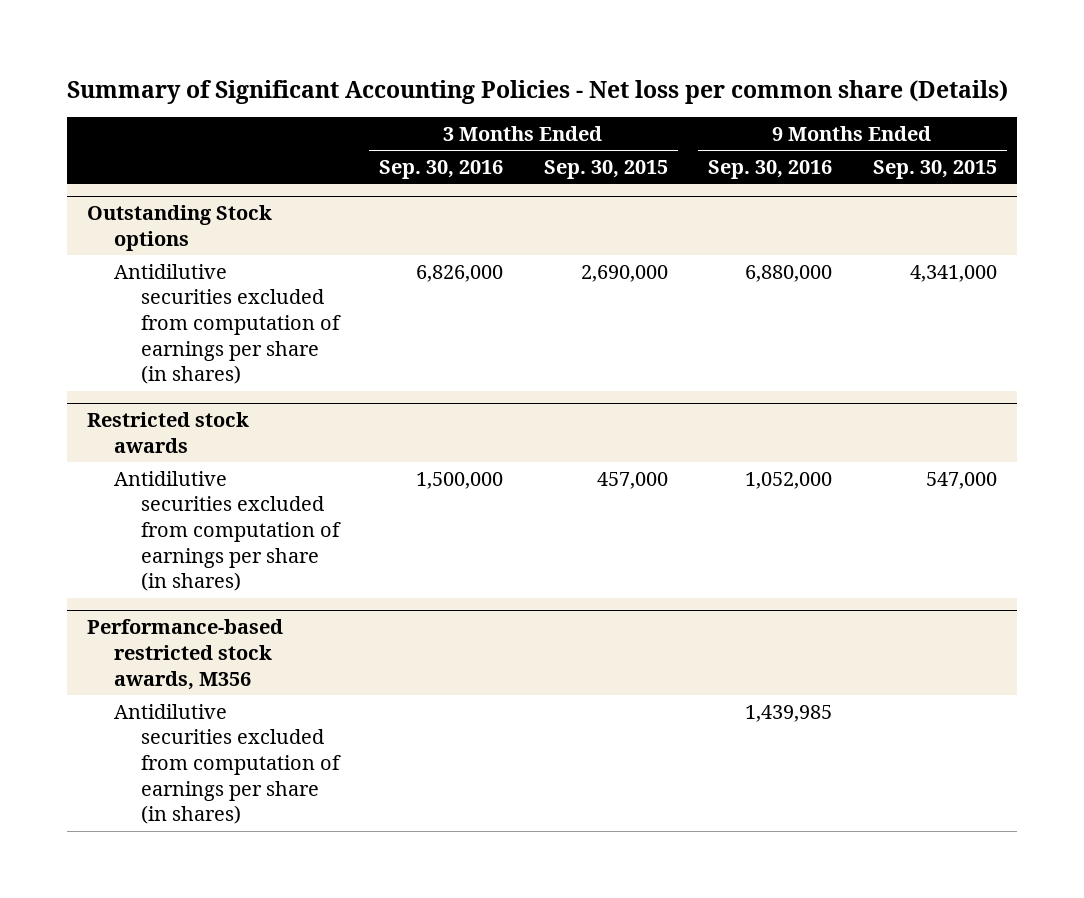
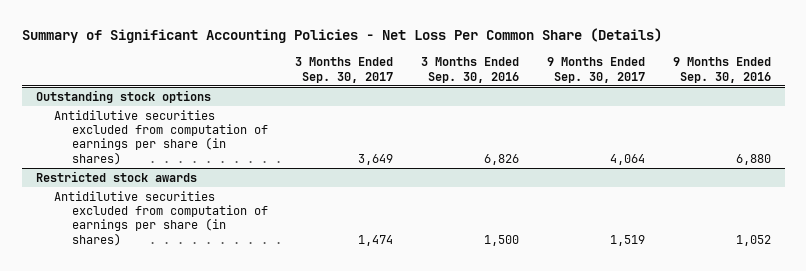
- Summary of Significant Accounting Policies - Net loss per common share (Details)
+ Summary of Significant Accounting Policies - Net Loss Per Common Share (Details)
- | 3 Months Ended Sep. 30, 2016 | 3 Months Ended Sep. 30, 2015 | 9 Months Ended Sep. 30, 2016 | 9 Months Ended Sep. 30, 2015
+ | 3 Months Ended Sep. 30, 2017 | 3 Months Ended Sep. 30, 2016 | 9 Months Ended Sep. 30, 2017 | 9 Months Ended Sep. 30, 2016
- Outstanding Stock options
- Antidilutive securities excluded from computation of earnings per share (in shares) | 6,826,000 | 2,690,000 | 6,880,000 | 4,341,000
+ Outstanding stock options
+ Antidilutive securities excluded from computation of earnings per share (in shares) | 3,649 | 6,826 | 4,064 | 6,880
@ Restricted stock awards
- Antidilutive securities excluded from computation of earnings per share (in shares) | 1,500,000 | 457,000 | 1,052,000 | 547,000
- Performance-based restricted stock awards, M356
- Antidilutive securities excluded from computation of earnings per share (in shares) | | | 1,439,985 |
@ Restricted stock awards
+ Antidilutive securities excluded from computation of earnings per share (in shares) | 1,474 | 1,500 | 1,519 | 1,052

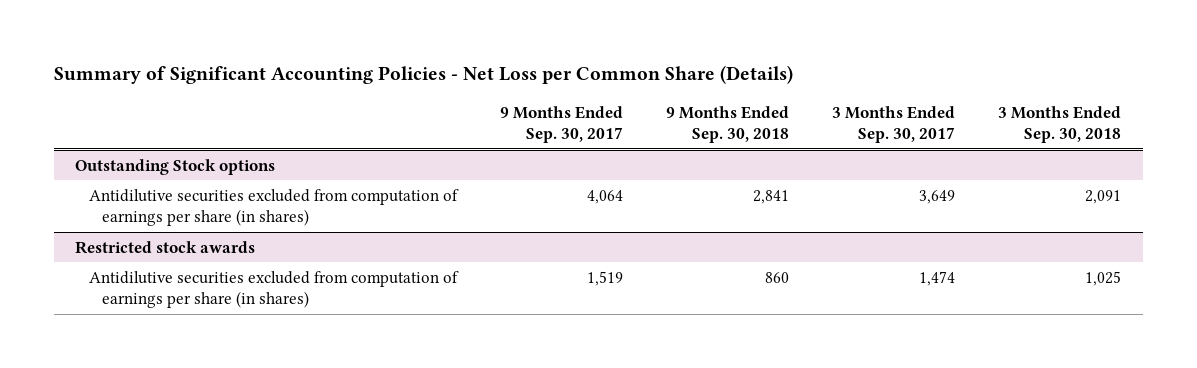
- Summary of Significant Accounting Policies - Net Loss Per Common Share (Details)
+ Summary of Significant Accounting Policies - Net Loss per Common Share (Details)
- | 3 Months Ended Sep. 30, 2017 | 3 Months Ended Sep. 30, 2016 | 9 Months Ended Sep. 30, 2017 | 9 Months Ended Sep. 30, 2016
+ | 9 Months Ended Sep. 30, 2017 | 9 Months Ended Sep. 30, 2018 | 3 Months Ended Sep. 30, 2017 | 3 Months Ended Sep. 30, 2018
- Outstanding stock options
+ Outstanding Stock options

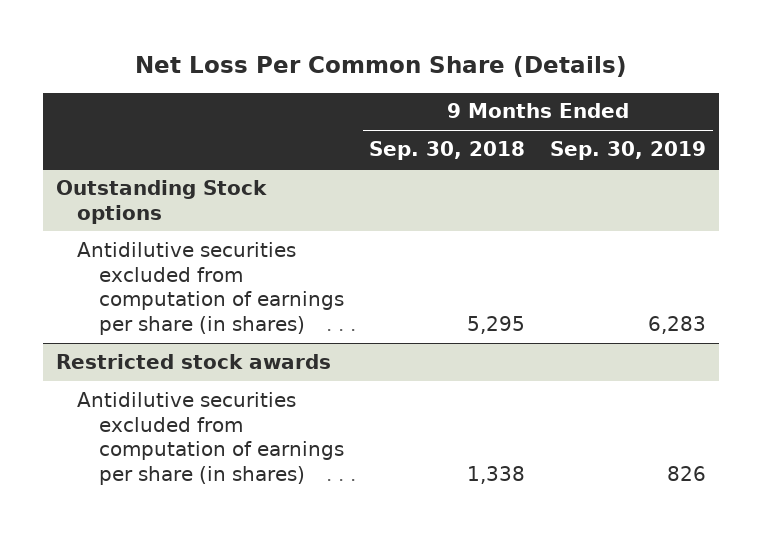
- Summary of Significant Accounting Policies - Net Loss per Common Share (Details)
+ Net Loss Per Common Share (Details)
- | 9 Months Ended Sep. 30, 2017 | 9 Months Ended Sep. 30, 2018 | 3 Months Ended Sep. 30, 2017 | 3 Months Ended Sep. 30, 2018
+ | 9 Months Ended Sep. 30, 2018 | 9 Months Ended Sep. 30, 2019
@ Outstanding Stock options
- Antidilutive securities excluded from computation of earnings per share (in shares) | 4,064 | 2,841 | 3,649 | 2,091
+ Antidilutive securities excluded from computation of earnings per share (in shares) | 5,295 | 6,283
@ Restricted stock awards
- Antidilutive securities excluded from computation of earnings per share (in shares) | 1,519 | 860 | 1,474 | 1,025
+ Antidilutive securities excluded from computation of earnings per share (in shares) | 1,338 | 826

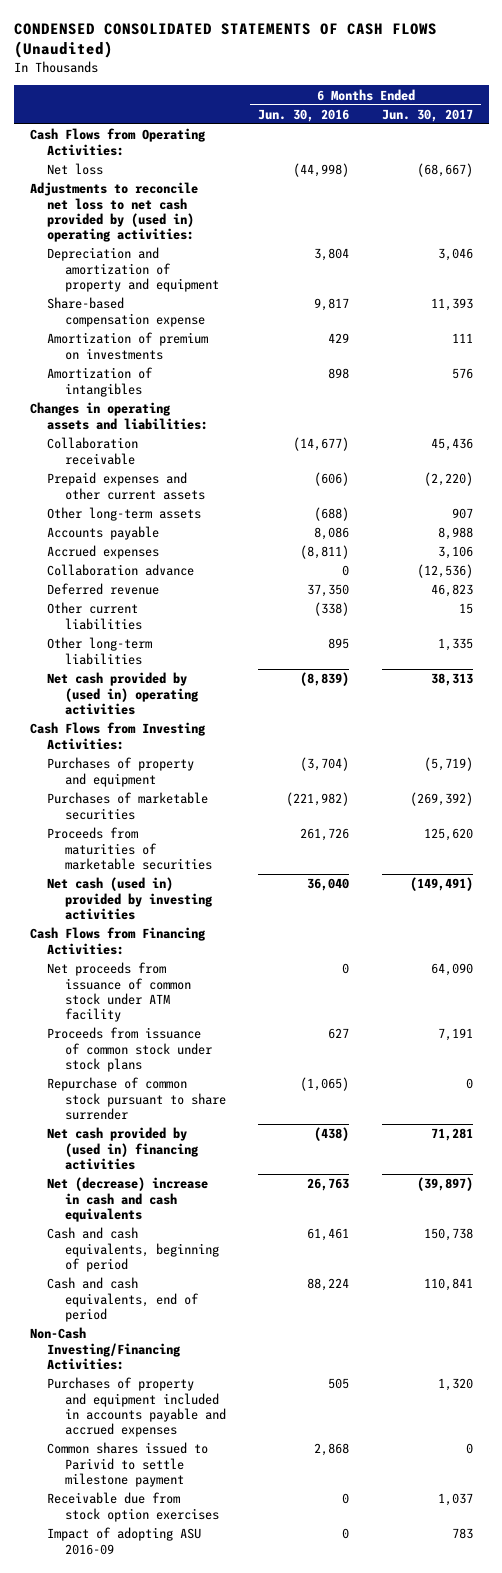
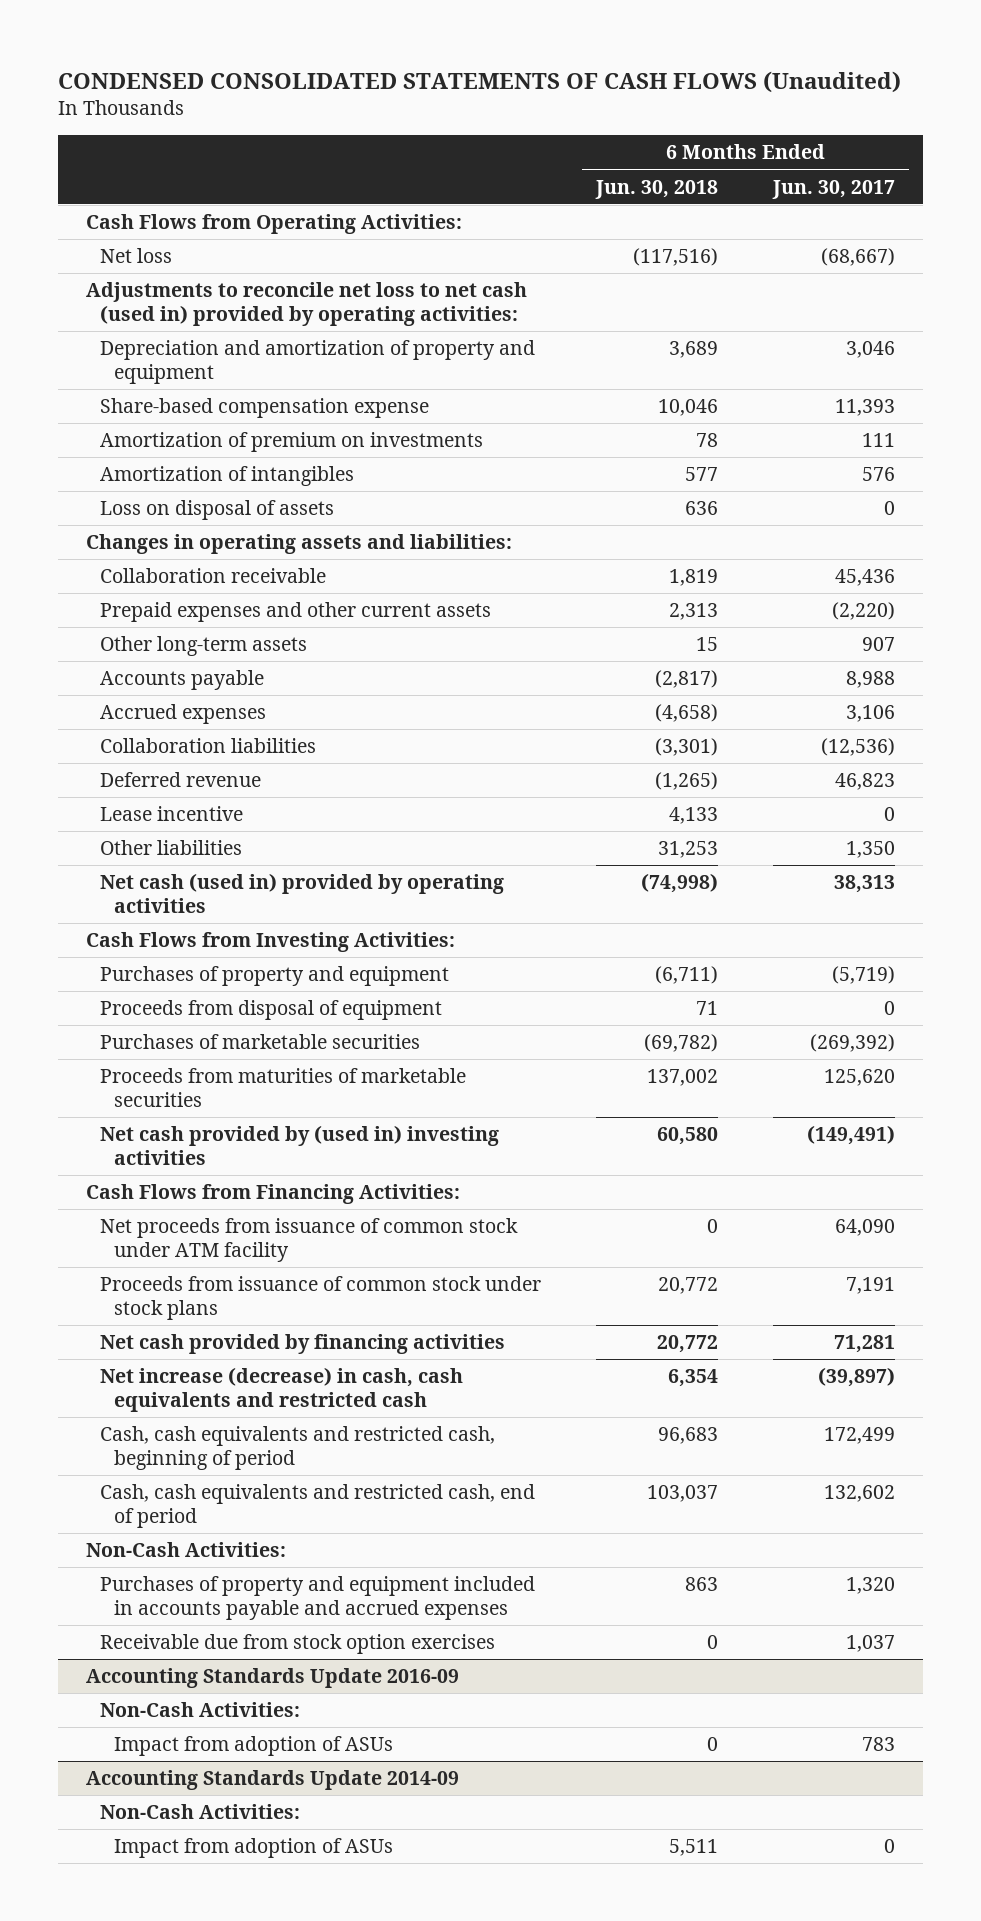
- | 6 Months Ended Jun. 30, 2016 | 6 Months Ended Jun. 30, 2017
+ | 6 Months Ended Jun. 30, 2018 | 6 Months Ended Jun. 30, 2017
- Adjustments to reconcile net loss to net cash provided by (used in) operating activities:
+ Adjustments to reconcile net loss to net cash (used in) provided by operating activities:
+ Loss on disposal of assets | 636 | 0
- Collaboration advance | 0 | (12,536)
+ Collaboration liabilities | (3,301) | (12,536)
- Other current liabilities | (338) | 15
- Other long-term liabilities | 895 | 1,335
- Net cash provided by (used in) operating activities | (8,839) | 38,313
+ Lease incentive | 4,133 | 0
+ Other liabilities | 31,253 | 1,350
+ Net cash (used in) provided by operating activities | (74,998) | 38,313
+ Proceeds from disposal of equipment | 71 | 0
- Net cash (used in) provided by investing activities | 36,040 | (149,491)
+ Net cash provided by (used in) investing activities | 60,580 | (149,491)
- Repurchase of common stock pursuant to share surrender | (1,065) | 0
- Net cash provided by (used in) financing activities | (438) | 71,281
- Net (decrease) increase in cash and cash equivalents | 26,763 | (39,897)
- Cash and cash equivalents, beginning of period | 61,461 | 150,738
- Cash and cash equivalents, end of period | 88,224 | 110,841
- Non-Cash Investing/Financing Activities:
+ Net cash provided by financing activities | 20,772 | 71,281
+ Net increase (decrease) in cash, cash equivalents and restricted cash | 6,354 | (39,897)
+ Cash, cash equivalents and restricted cash, beginning of period | 96,683 | 172,499
+ Cash, cash equivalents and restricted cash, end of period | 103,037 | 132,602
+ Non-Cash Activities:
- Common shares issued to Parivid to settle milestone payment | 2,868 | 0
- Impact of adopting ASU 2016-09 | 0 | 783
+ Accounting Standards Update 2016-09
+ Non-Cash Activities:
+ Impact from adoption of ASUs | 0 | 783
+ Accounting Standards Update 2014-09
+ Non-Cash Activities:
+ Impact from adoption of ASUs | 5,511 | 0

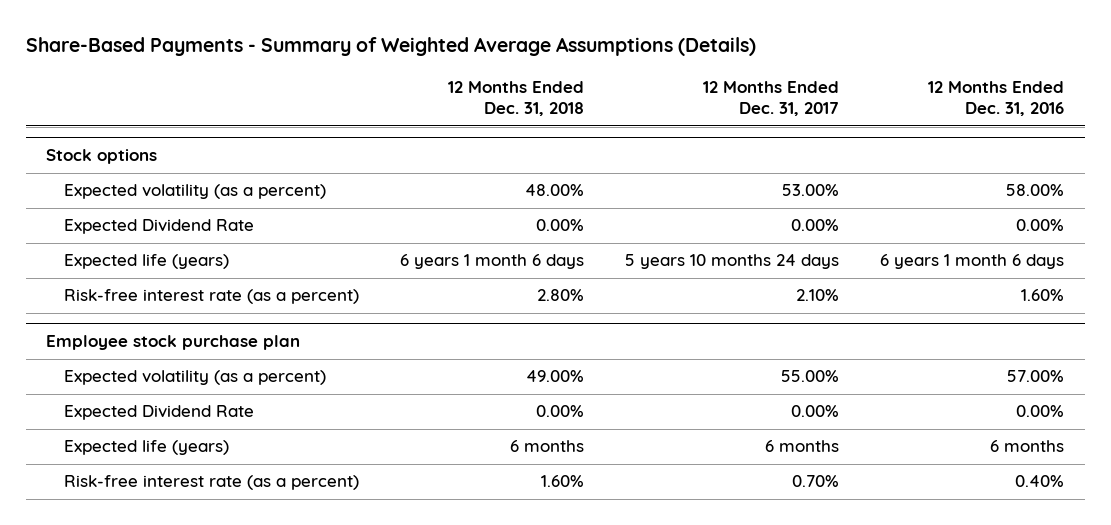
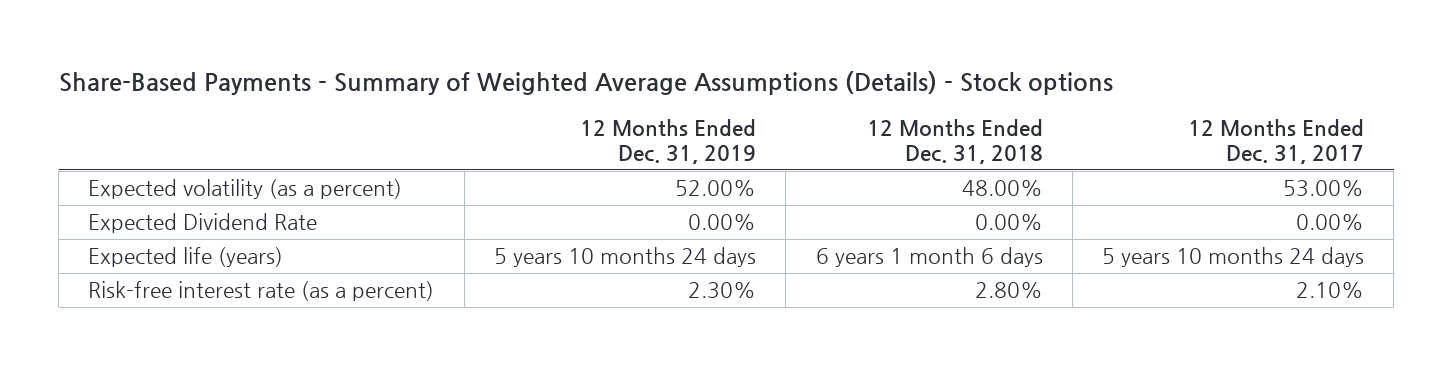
- Share-Based Payments - Summary of Weighted Average Assumptions (Details)
+ Share-Based Payments - Summary of Weighted Average Assumptions (Details) - Stock options
- | 12 Months Ended Dec. 31, 2018 | 12 Months Ended Dec. 31, 2017 | 12 Months Ended Dec. 31, 2016
+ | 12 Months Ended Dec. 31, 2019 | 12 Months Ended Dec. 31, 2018 | 12 Months Ended Dec. 31, 2017
- Stock options
- Employee stock purchase plan
- Expected volatility (as a percent) | 49.00% | 55.00% | 57.00%
- Expected Dividend Rate | 0.00% | 0.00% | 0.00%
- Expected life (years) | 6 months | 6 months | 6 months
- Risk-free interest rate (as a percent) | 1.60% | 0.70% | 0.40%

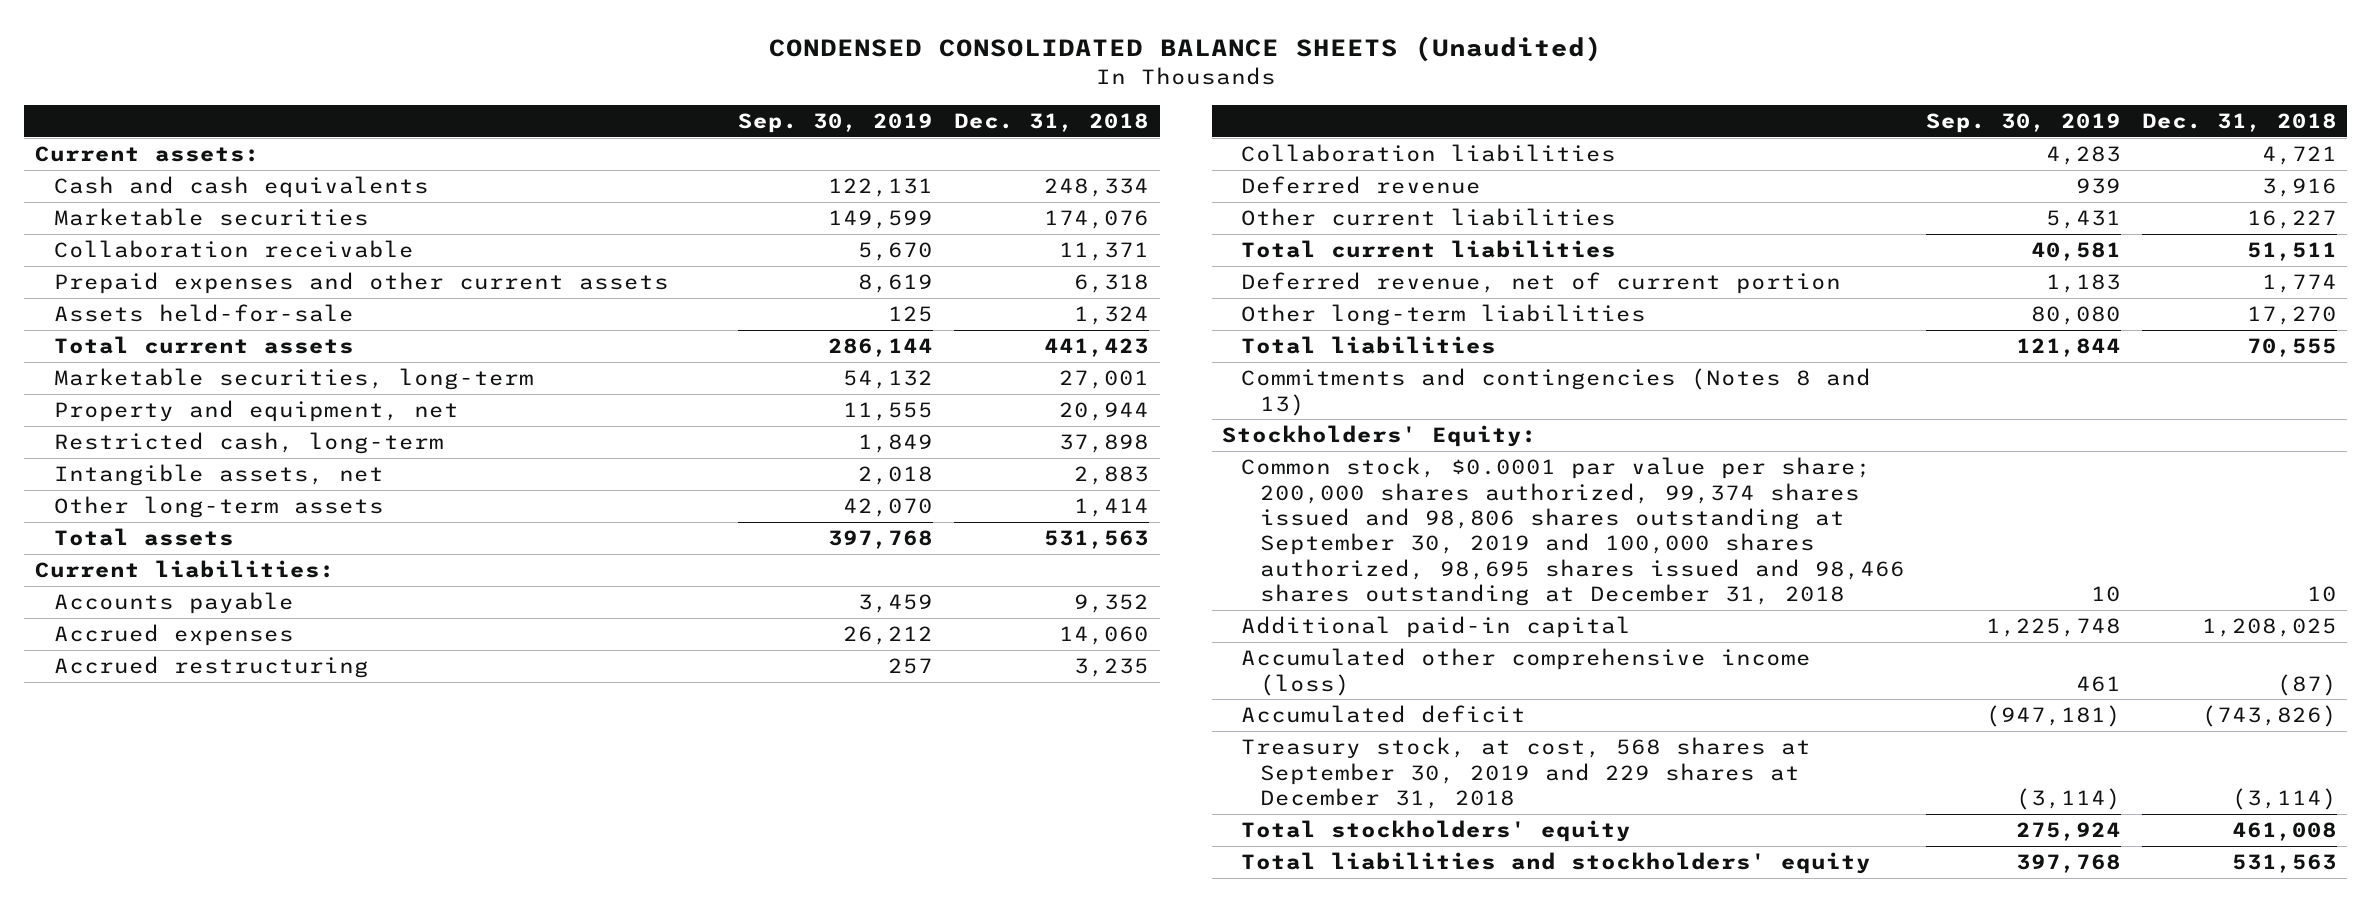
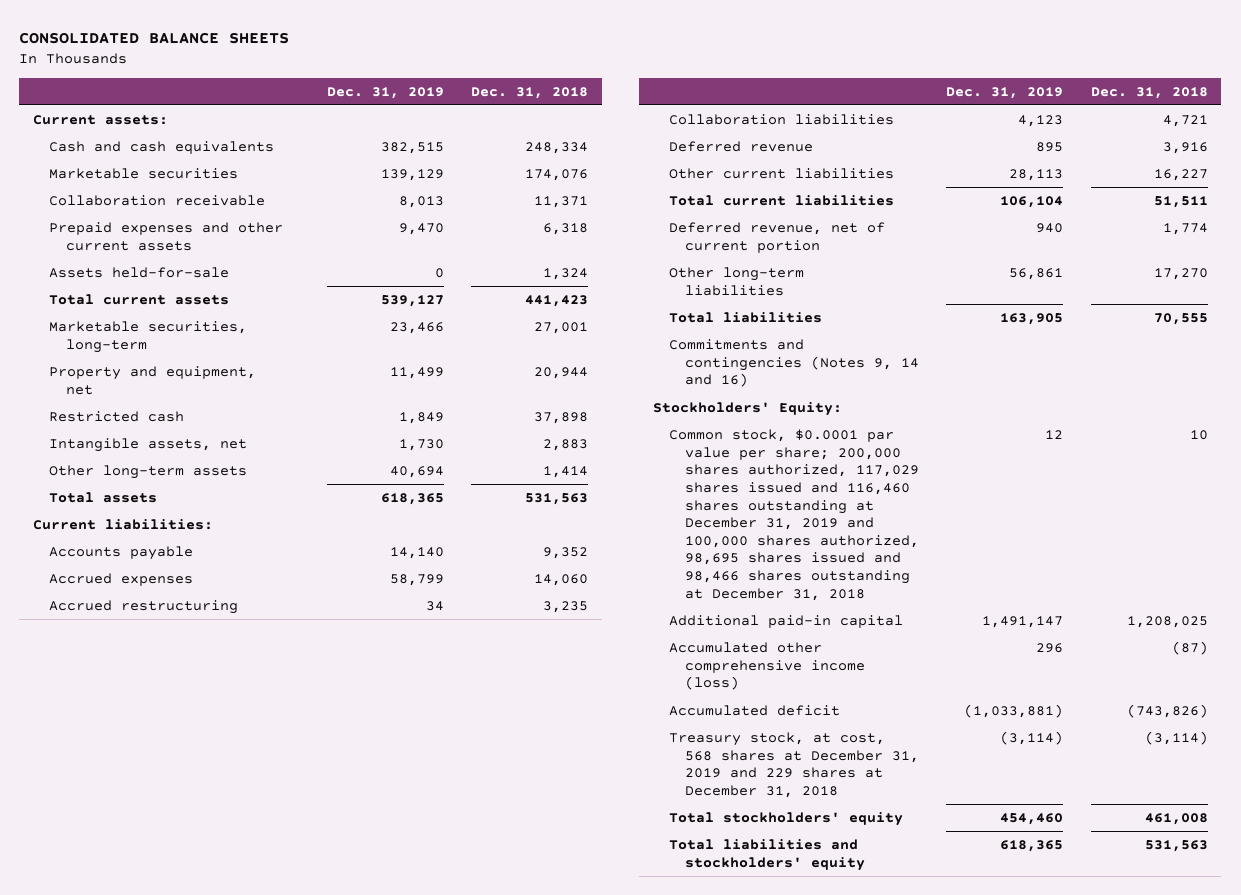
- CONDENSED CONSOLIDATED BALANCE SHEETS (Unaudited)
+ CONSOLIDATED BALANCE SHEETS
- | Sep. 30, 2019 | Dec. 31, 2018
+ | Dec. 31, 2019 | Dec. 31, 2018
- Restricted cash, long-term | 1,849 | 37,898
+ Restricted cash | 1,849 | 37,898
- Commitments and contingencies (Notes 8 and 13)
+ Commitments and contingencies (Notes 9, 14 and 16)
- Common stock, $0.0001 par value per share; 200,000 shares authorized, 99,374 shares issued and 98,806 shares outstanding at September 30, 2019 and 100,000 shares authorized, 98,695 shares issued and 98,466 shares outstanding at December 31, 2018 | 10 | 10
+ Common stock, $0.0001 par value per share; 200,000 shares authorized, 117,029 shares issued and 116,460 shares outstanding at December 31, 2019 and 100,000 shares authorized, 98,695 shares issued and 98,466 shares outstanding at December 31, 2018 | 12 | 10
- Treasury stock, at cost, 568 shares at September 30, 2019 and 229 shares at December 31, 2018 | (3,114) | (3,114)
+ Treasury stock, at cost, 568 shares at December 31, 2019 and 229 shares at December 31, 2018 | (3,114) | (3,114)

